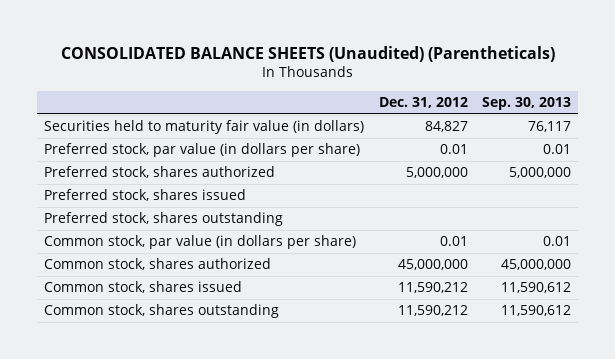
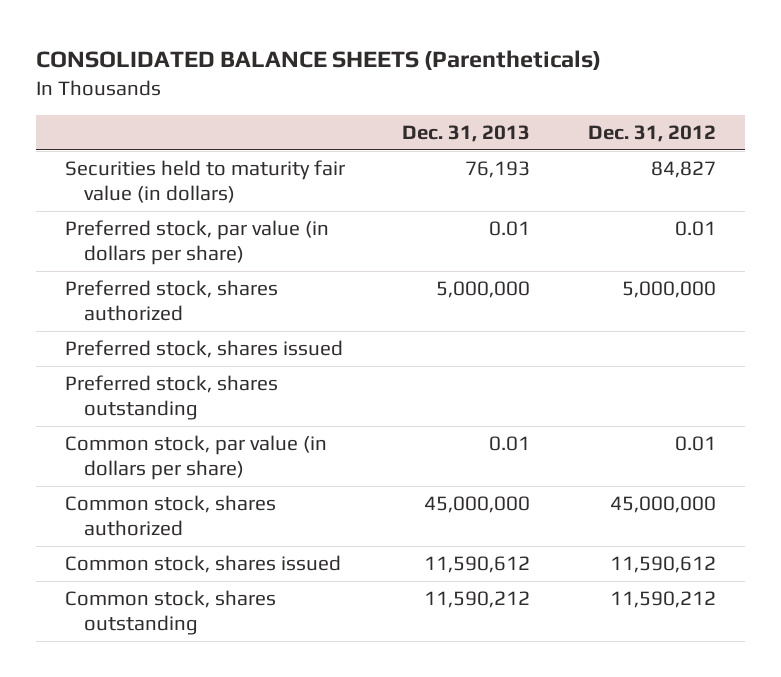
- CONSOLIDATED BALANCE SHEETS (Unaudited) (Parentheticals)
+ CONSOLIDATED BALANCE SHEETS (Parentheticals)
- | Dec. 31, 2012 | Sep. 30, 2013
+ | Dec. 31, 2013 | Dec. 31, 2012
- Common stock, shares issued | 11,590,212 | 11,590,612
+ Common stock, shares issued | 11,590,612 | 11,590,612

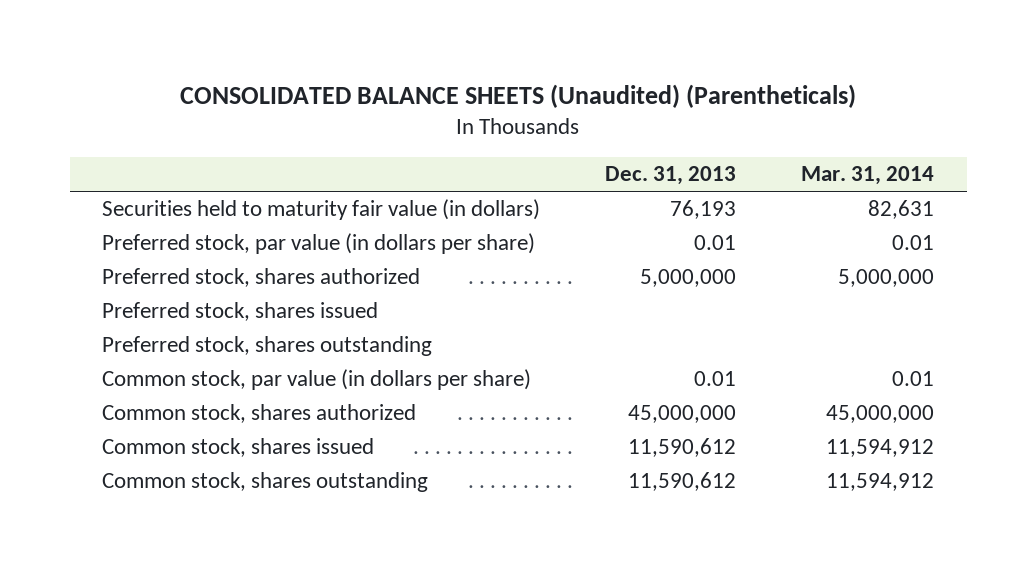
- CONSOLIDATED BALANCE SHEETS (Parentheticals)
+ CONSOLIDATED BALANCE SHEETS (Unaudited) (Parentheticals)
- | Dec. 31, 2013 | Dec. 31, 2012
+ | Dec. 31, 2013 | Mar. 31, 2014
- Common stock, shares outstanding | 11,590,212 | 11,590,212
+ Common stock, shares outstanding | 11,590,612 | 11,594,912

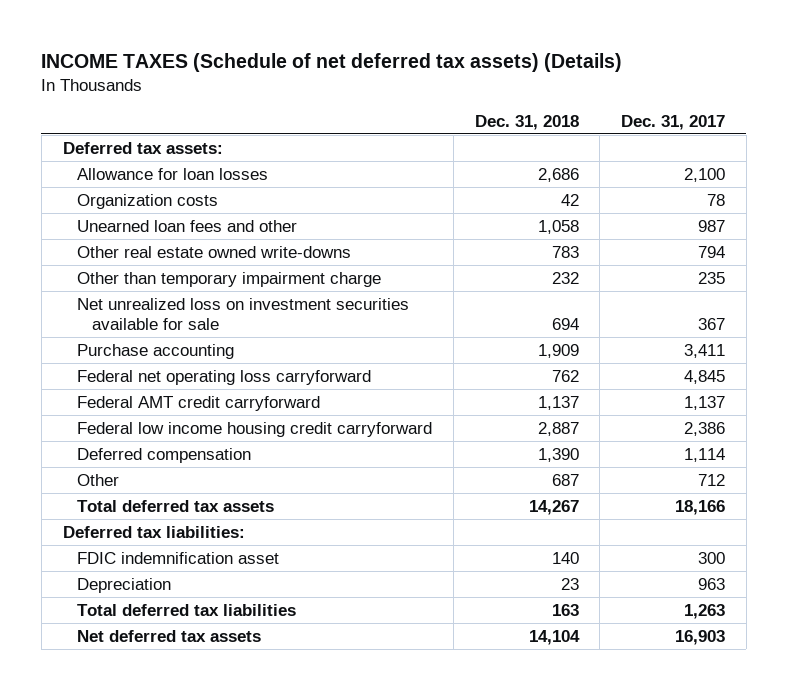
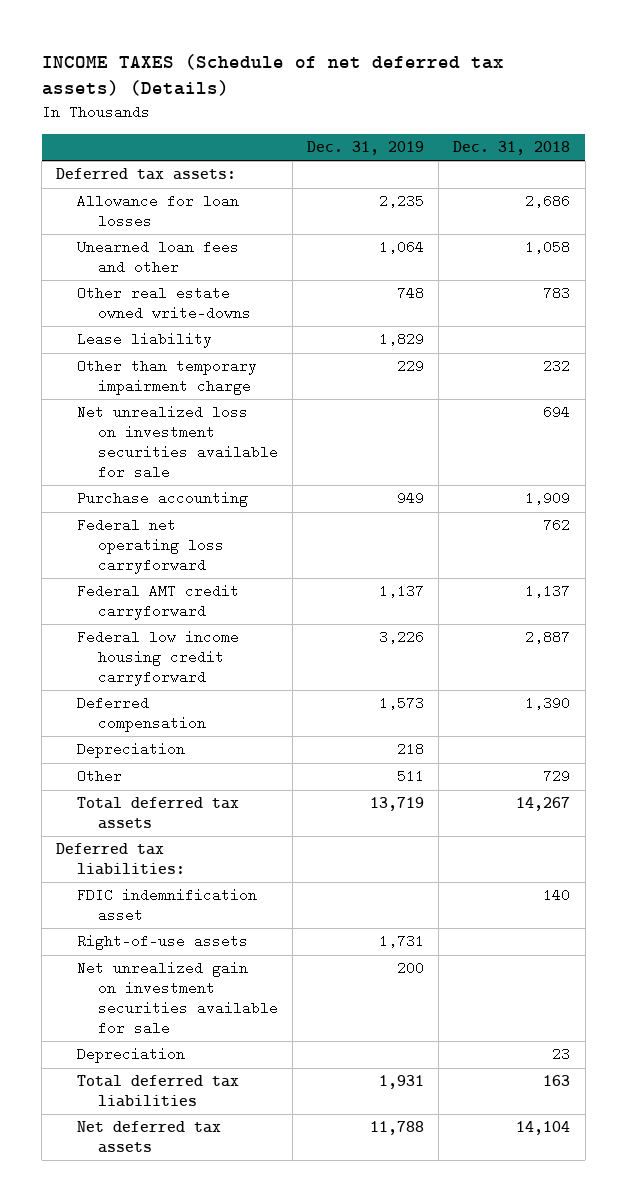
- | Dec. 31, 2018 | Dec. 31, 2017
+ | Dec. 31, 2019 | Dec. 31, 2018
- Organization costs | 42 | 78
+ Lease liability | 1,829 |
- Other | 687 | 712
+ Depreciation | 218 |
+ Other | 511 | 729
+ Right-of-use assets | 1,731 |
+ Net unrealized gain on investment securities available for sale | 200 |

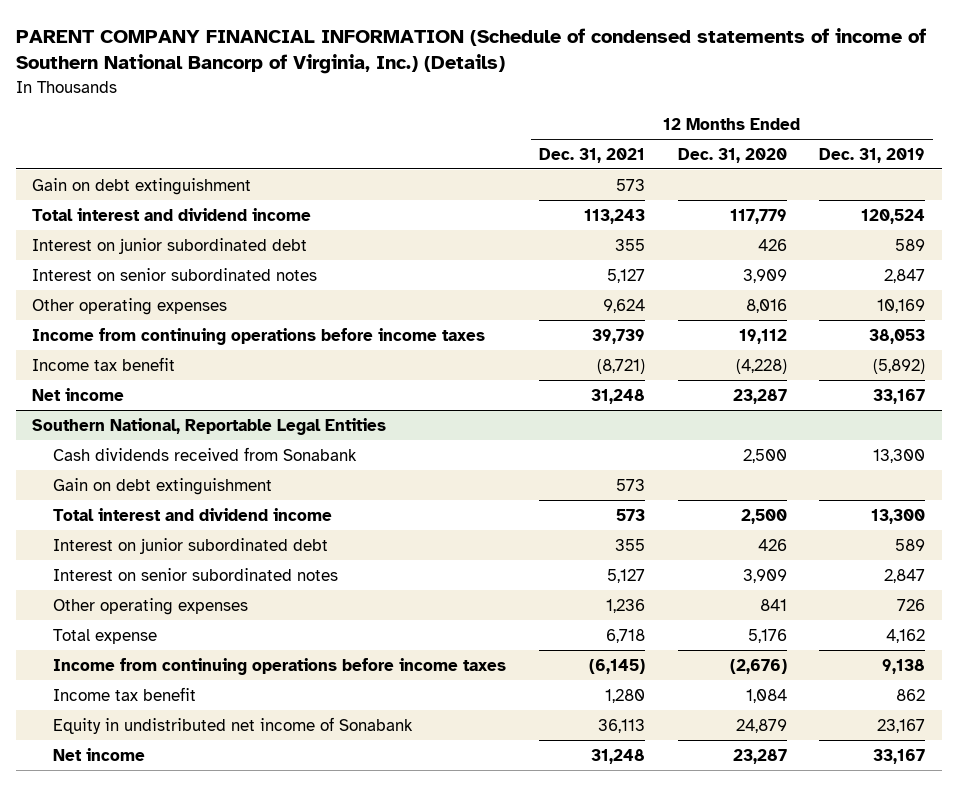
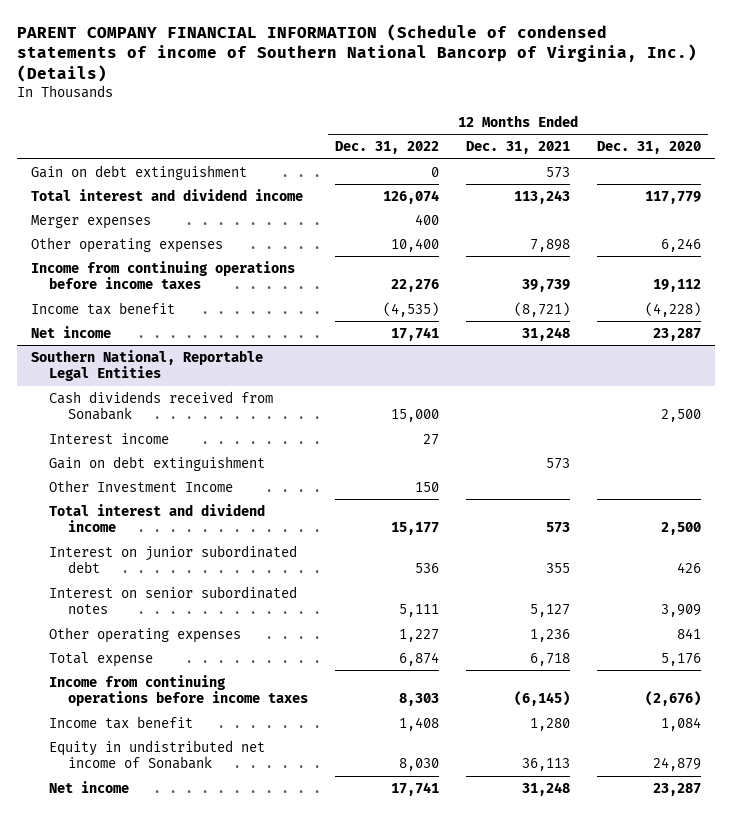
- | 12 Months Ended Dec. 31, 2021 | 12 Months Ended Dec. 31, 2020 | 12 Months Ended Dec. 31, 2019
+ | 12 Months Ended Dec. 31, 2022 | 12 Months Ended Dec. 31, 2021 | 12 Months Ended Dec. 31, 2020
- Interest on junior subordinated debt | 355 | 426 | 589
- Interest on senior subordinated notes | 5,127 | 3,909 | 2,847
- Other operating expenses | 9,624 | 8,016 | 10,169
+ Merger expenses | 400 | |
+ Other operating expenses | 10,400 | 7,898 | 6,246
@ Southern National, Reportable Legal Entities
+ Interest income | 27 | |
+ Other Investment Income | 150 | |

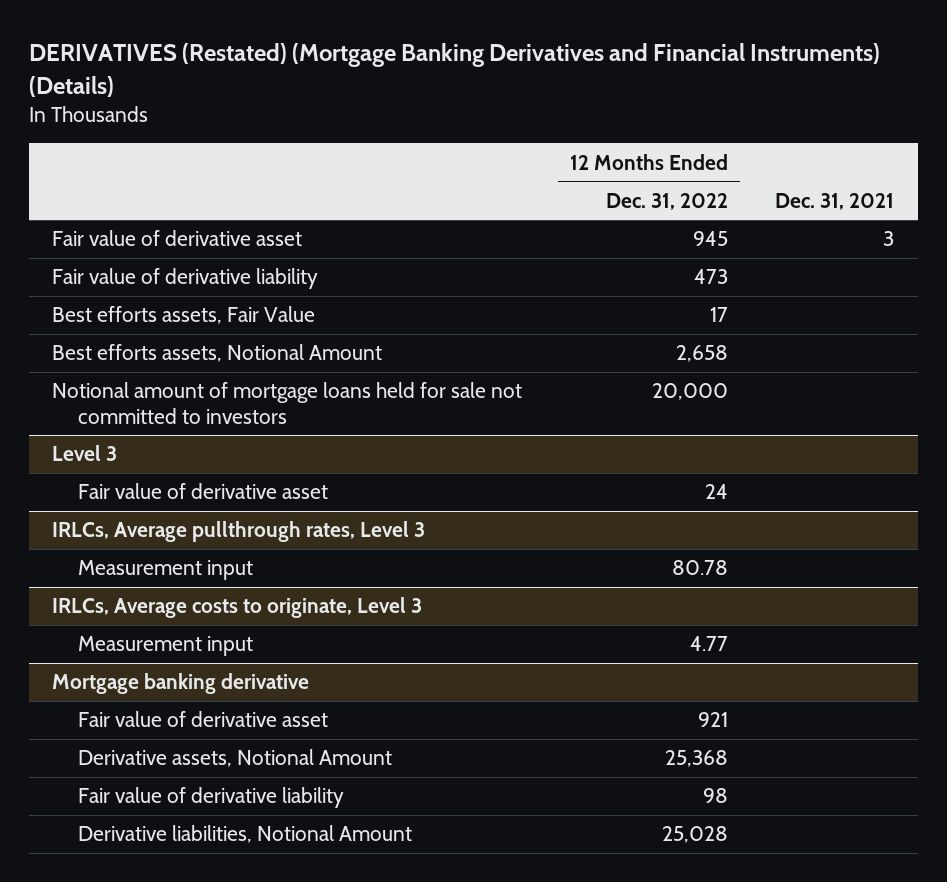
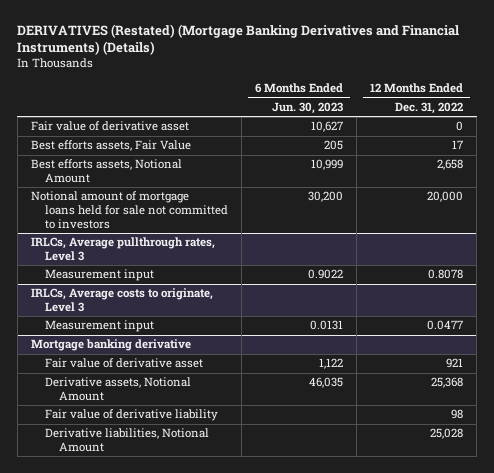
- | 12 Months Ended Dec. 31, 2022 | Dec. 31, 2021
+ | 6 Months Ended Jun. 30, 2023 | 12 Months Ended Dec. 31, 2022
- Fair value of derivative asset | 945 | 3
- Fair value of derivative liability | 473 |
+ Fair value of derivative asset | 10,627 | 0
- Level 3
- Fair value of derivative asset | 24 |
@ IRLCs, Average pullthrough rates, Level 3
- Measurement input | 80.78 |
+ Measurement input | 0.9022 | 0.8078
@ IRLCs, Average costs to originate, Level 3
- Measurement input | 4.77 |
+ Measurement input | 0.0131 | 0.0477

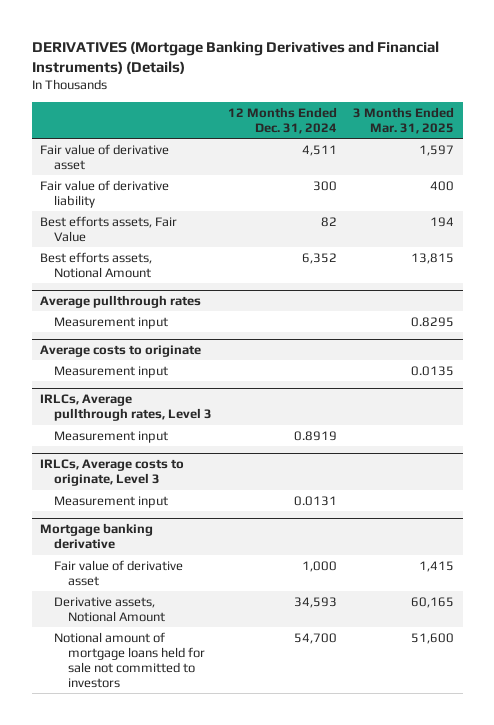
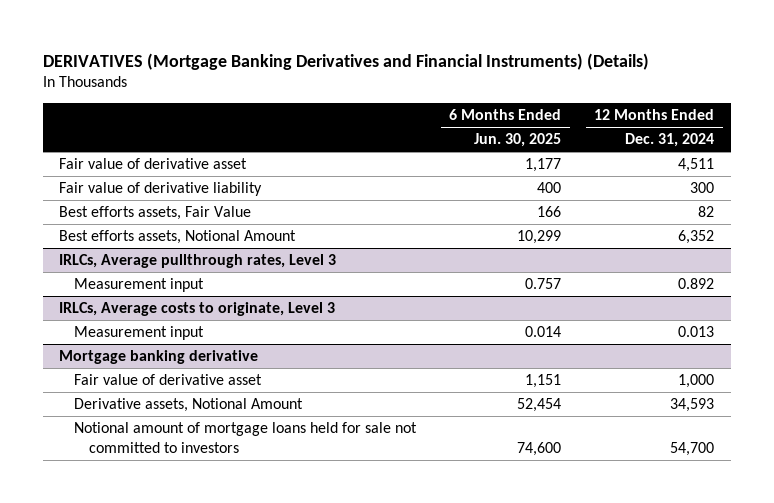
- | 12 Months Ended Dec. 31, 2024 | 3 Months Ended Mar. 31, 2025
+ | 6 Months Ended Jun. 30, 2025 | 12 Months Ended Dec. 31, 2024
- Average pullthrough rates
- Measurement input | | 0.8295
- Average costs to originate
- Measurement input | | 0.0135
@ IRLCs, Average pullthrough rates, Level 3
- Measurement input | 0.8919 |
+ Measurement input | 0.757 | 0.892
@ IRLCs, Average costs to originate, Level 3
- Measurement input | 0.0131 |
+ Measurement input | 0.014 | 0.013

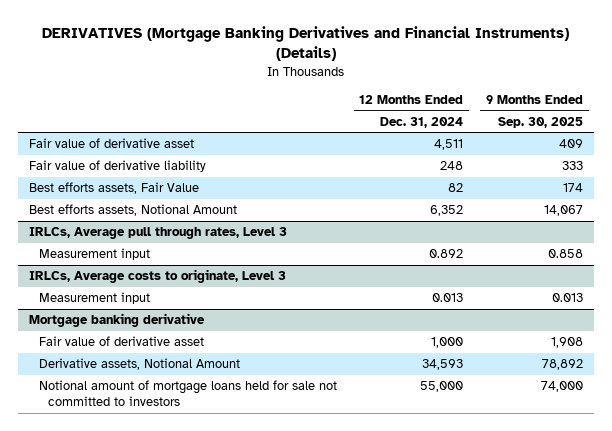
- | 6 Months Ended Jun. 30, 2025 | 12 Months Ended Dec. 31, 2024
+ | 12 Months Ended Dec. 31, 2024 | 9 Months Ended Sep. 30, 2025
- Fair value of derivative liability | 400 | 300
+ Fair value of derivative liability | 248 | 333
- IRLCs, Average pullthrough rates, Level 3
+ IRLCs, Average pull through rates, Level 3
@ Mortgage banking derivative
- Notional amount of mortgage loans held for sale not committed to investors | 74,600 | 54,700
+ Notional amount of mortgage loans held for sale not committed to investors | 55,000 | 74,000

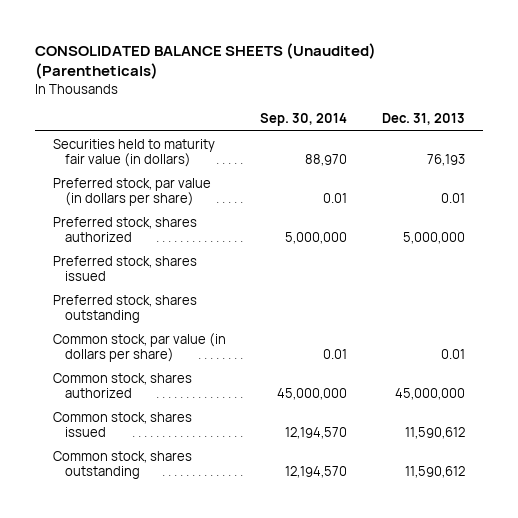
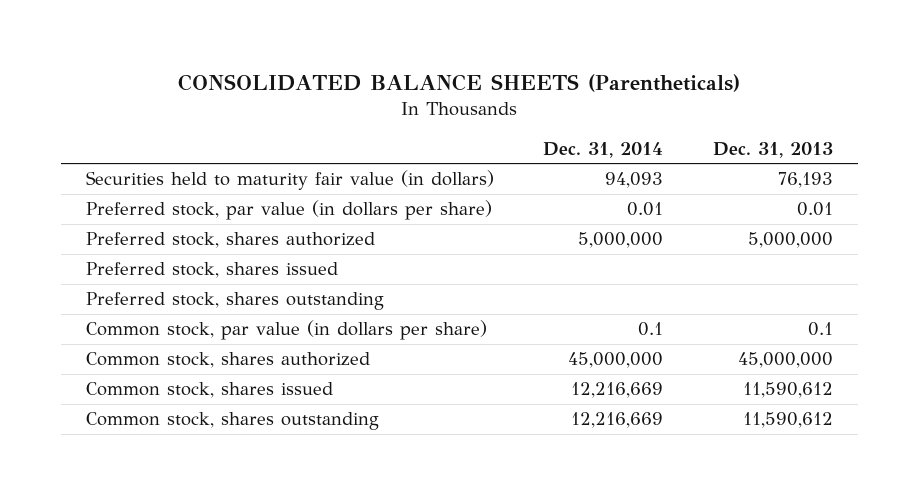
- CONSOLIDATED BALANCE SHEETS (Unaudited) (Parentheticals)
+ CONSOLIDATED BALANCE SHEETS (Parentheticals)
- | Sep. 30, 2014 | Dec. 31, 2013
+ | Dec. 31, 2014 | Dec. 31, 2013
- Common stock, par value (in dollars per share) | 0.01 | 0.01
+ Common stock, par value (in dollars per share) | 0.1 | 0.1

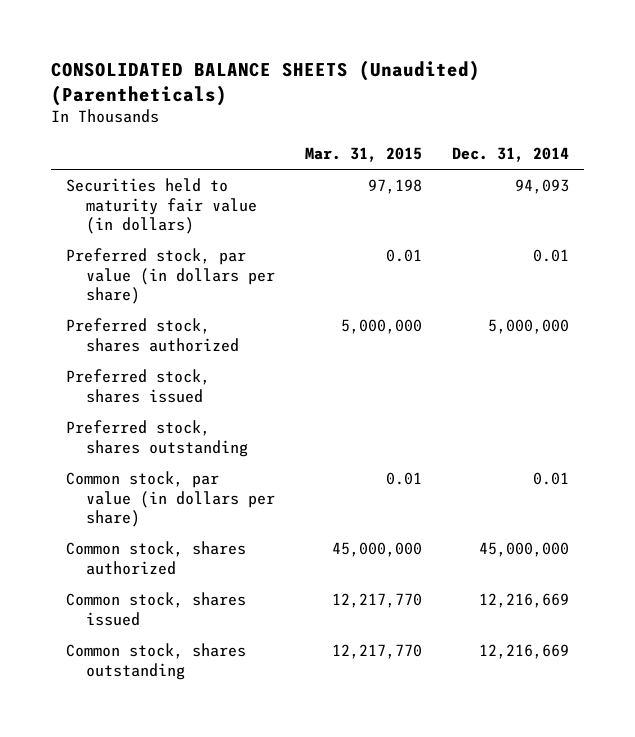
- CONSOLIDATED BALANCE SHEETS (Parentheticals)
+ CONSOLIDATED BALANCE SHEETS (Unaudited) (Parentheticals)
- | Dec. 31, 2014 | Dec. 31, 2013
+ | Mar. 31, 2015 | Dec. 31, 2014
- Common stock, par value (in dollars per share) | 0.1 | 0.1
+ Common stock, par value (in dollars per share) | 0.01 | 0.01

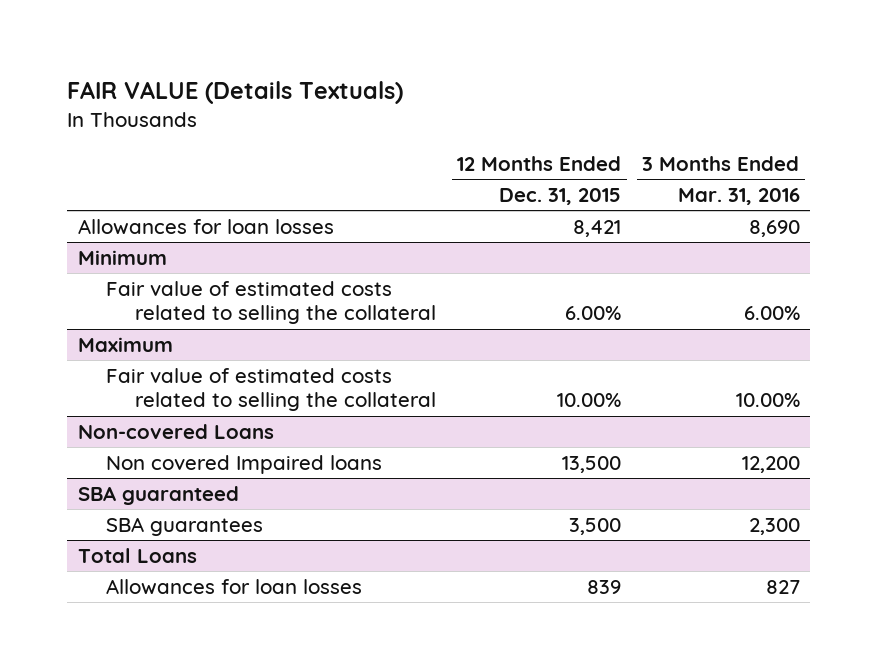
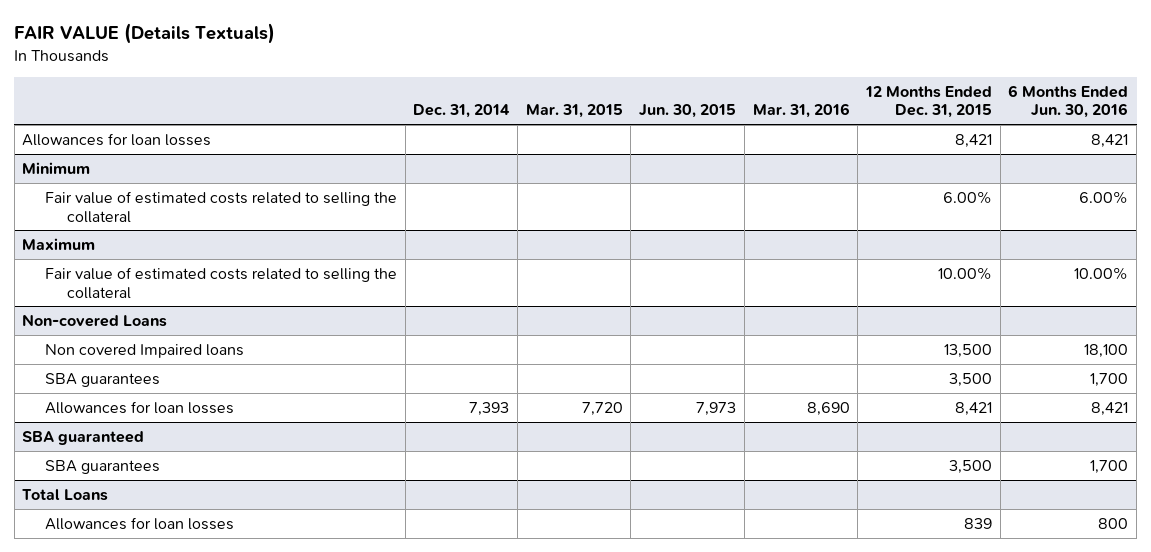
- | 12 Months Ended Dec. 31, 2015 | 3 Months Ended Mar. 31, 2016
+ | Dec. 31, 2014 | Mar. 31, 2015 | Jun. 30, 2015 | Mar. 31, 2016 | 12 Months Ended Dec. 31, 2015 | 6 Months Ended Jun. 30, 2016
@ Non-covered Loans
+ SBA guarantees | | | | | 3,500 | 1,700
+ Allowances for loan losses | 7,393 | 7,720 | 7,973 | 8,690 | 8,421 | 8,421

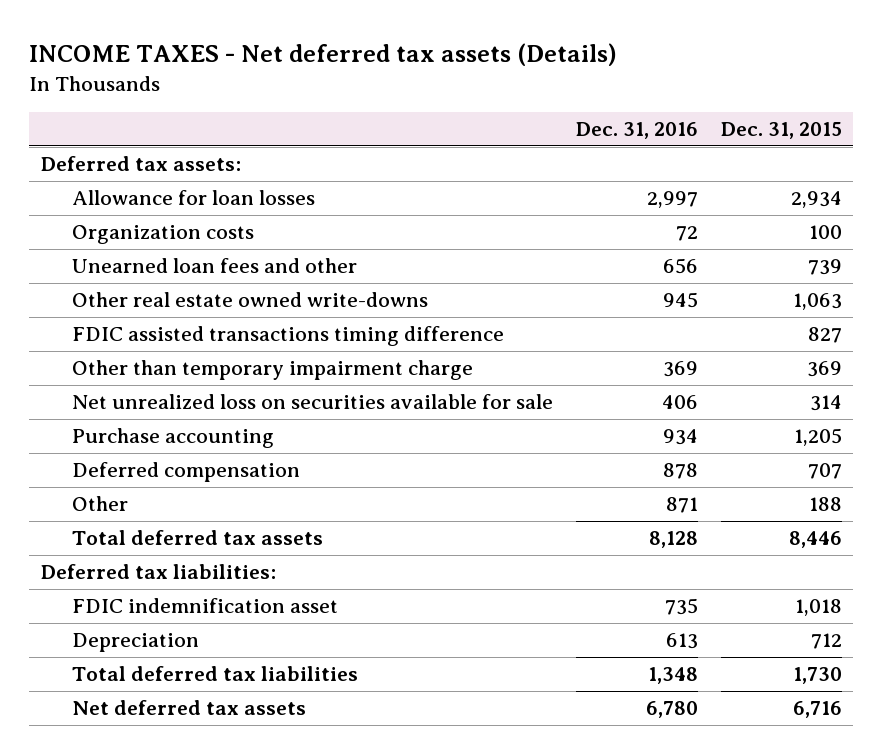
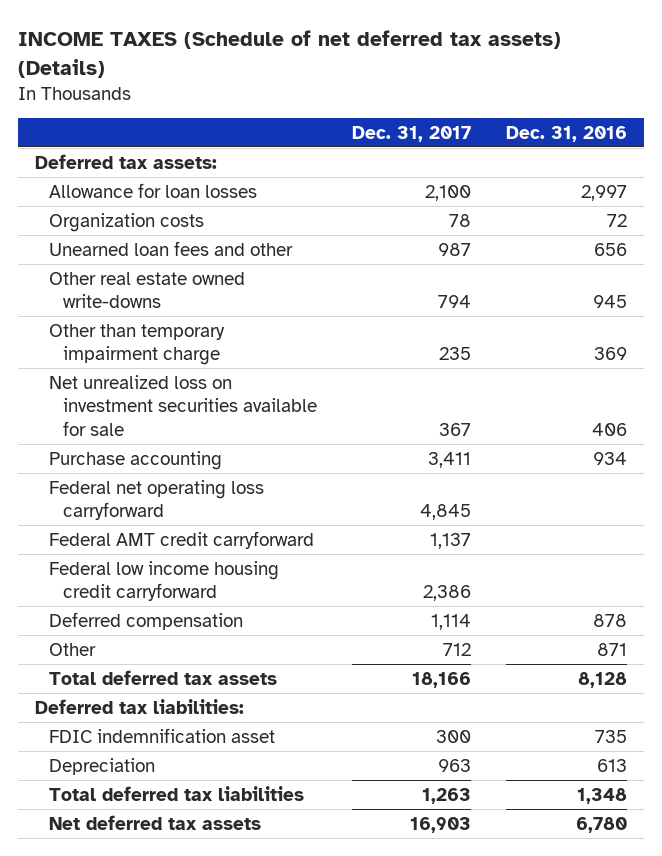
- INCOME TAXES - Net deferred tax assets (Details)
+ INCOME TAXES (Schedule of net deferred tax assets) (Details)
- | Dec. 31, 2016 | Dec. 31, 2015
+ | Dec. 31, 2017 | Dec. 31, 2016
- FDIC assisted transactions timing difference | | 827
- Net unrealized loss on securities available for sale | 406 | 314
+ Net unrealized loss on investment securities available for sale | 367 | 406
+ Federal net operating loss carryforward | 4,845 |
+ Federal AMT credit carryforward | 1,137 |
+ Federal low income housing credit carryforward | 2,386 |

